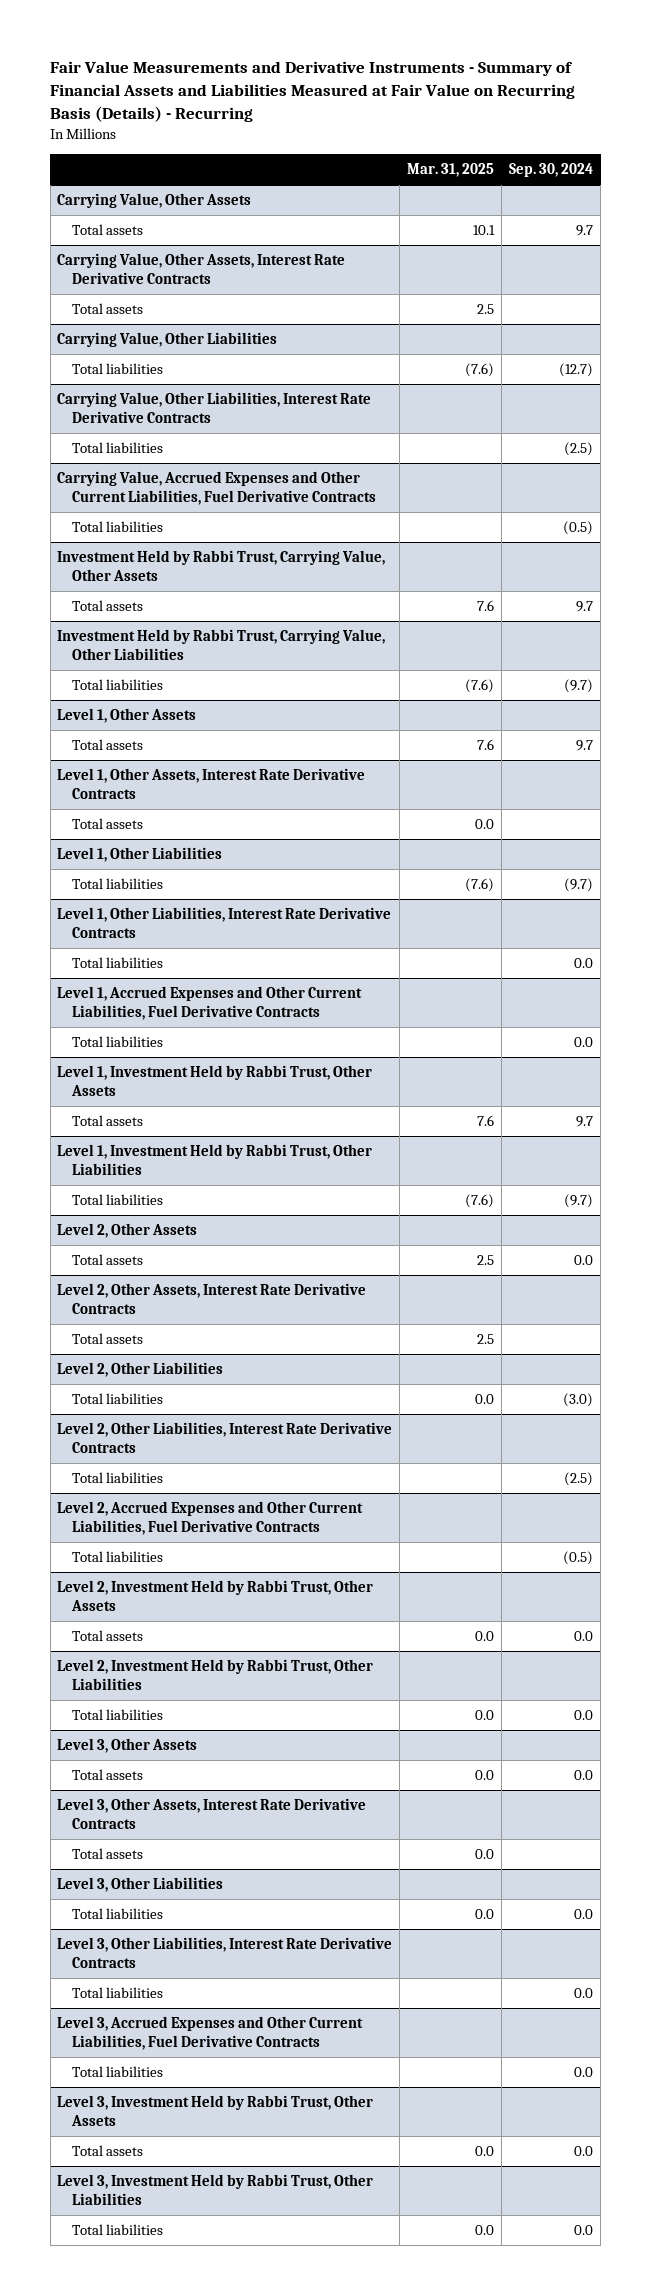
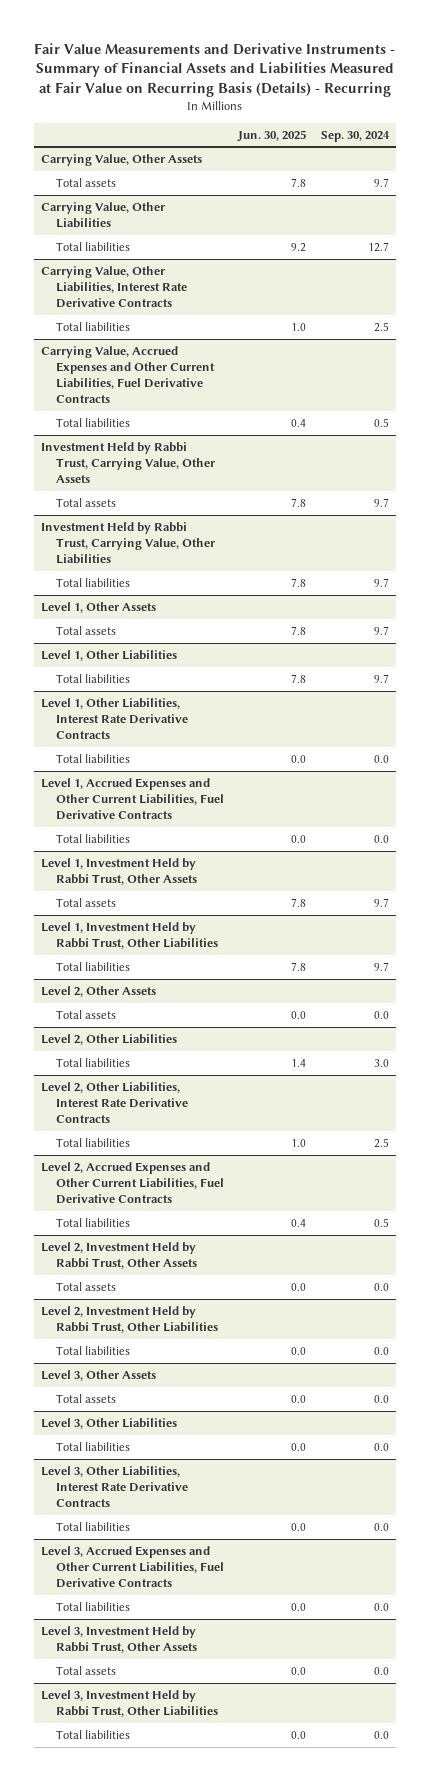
- | Mar. 31, 2025 | Sep. 30, 2024
+ | Jun. 30, 2025 | Sep. 30, 2024
- Carrying Value, Other Assets, Interest Rate Derivative Contracts
- Total assets | 2.5 |
@ Carrying Value, Other Liabilities
- Total liabilities | (7.6) | (12.7)
+ Total liabilities | 9.2 | 12.7
@ Carrying Value, Other Liabilities, Interest Rate Derivative Contracts
- Total liabilities | | (2.5)
+ Total liabilities | 1.0 | 2.5
@ Carrying Value, Accrued Expenses and Other Current Liabilities, Fuel Derivative Contracts
- Total liabilities | | (0.5)
+ Total liabilities | 0.4 | 0.5
@ Investment Held by Rabbi Trust, Carrying Value, Other Liabilities
- Total liabilities | (7.6) | (9.7)
+ Total liabilities | 7.8 | 9.7
- Level 1, Other Assets, Interest Rate Derivative Contracts
- Total assets | 0.0 |
@ Level 1, Other Liabilities
- Total liabilities | (7.6) | (9.7)
+ Total liabilities | 7.8 | 9.7
@ Level 1, Investment Held by Rabbi Trust, Other Liabilities
- Total liabilities | (7.6) | (9.7)
+ Total liabilities | 7.8 | 9.7
- Level 2, Other Assets, Interest Rate Derivative Contracts
- Total assets | 2.5 |
@ Level 2, Other Liabilities
- Total liabilities | 0.0 | (3.0)
+ Total liabilities | 1.4 | 3.0
@ Level 2, Other Liabilities, Interest Rate Derivative Contracts
- Total liabilities | | (2.5)
+ Total liabilities | 1.0 | 2.5
@ Level 2, Accrued Expenses and Other Current Liabilities, Fuel Derivative Contracts
- Total liabilities | | (0.5)
+ Total liabilities | 0.4 | 0.5
- Level 3, Other Assets, Interest Rate Derivative Contracts
- Total assets | 0.0 |

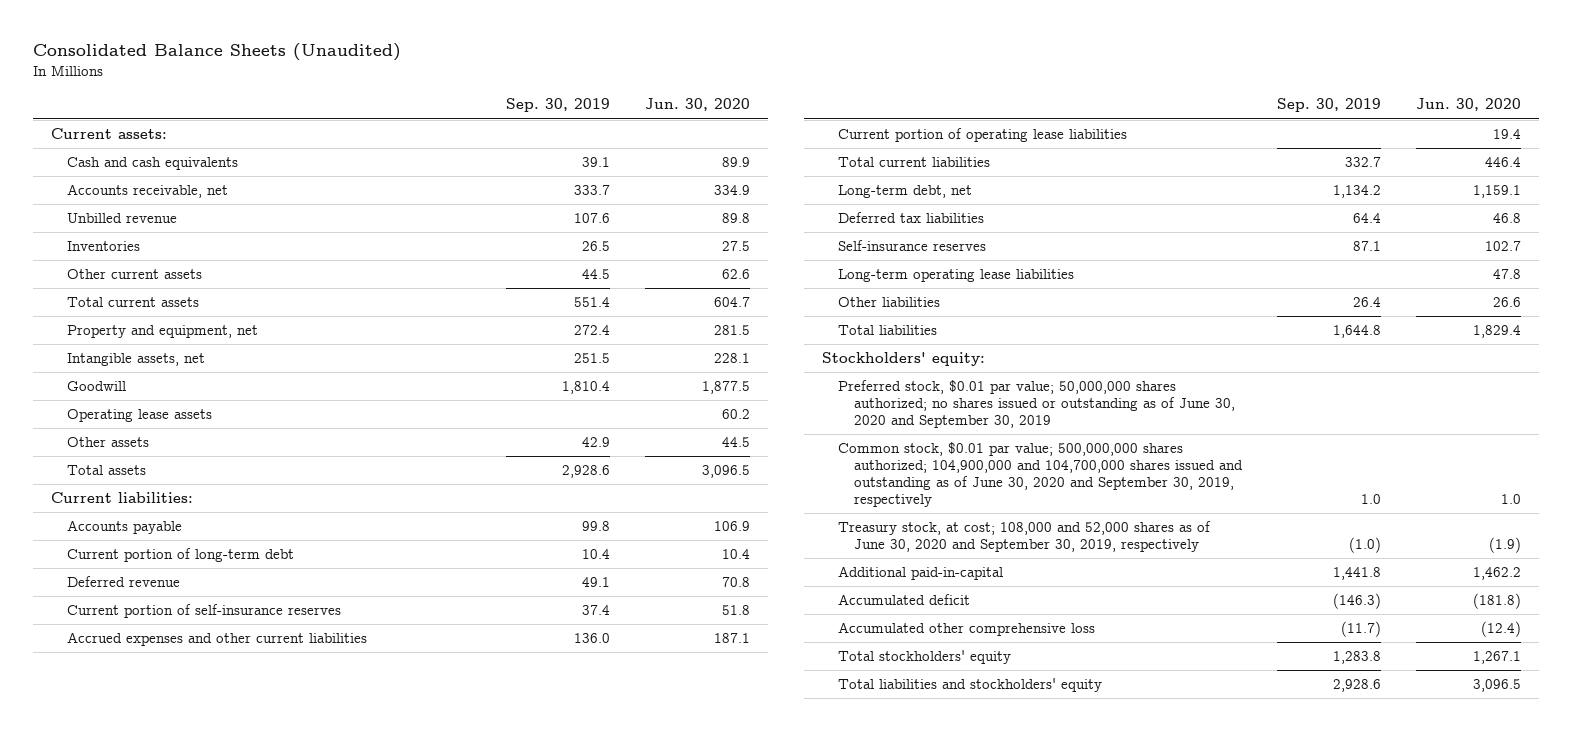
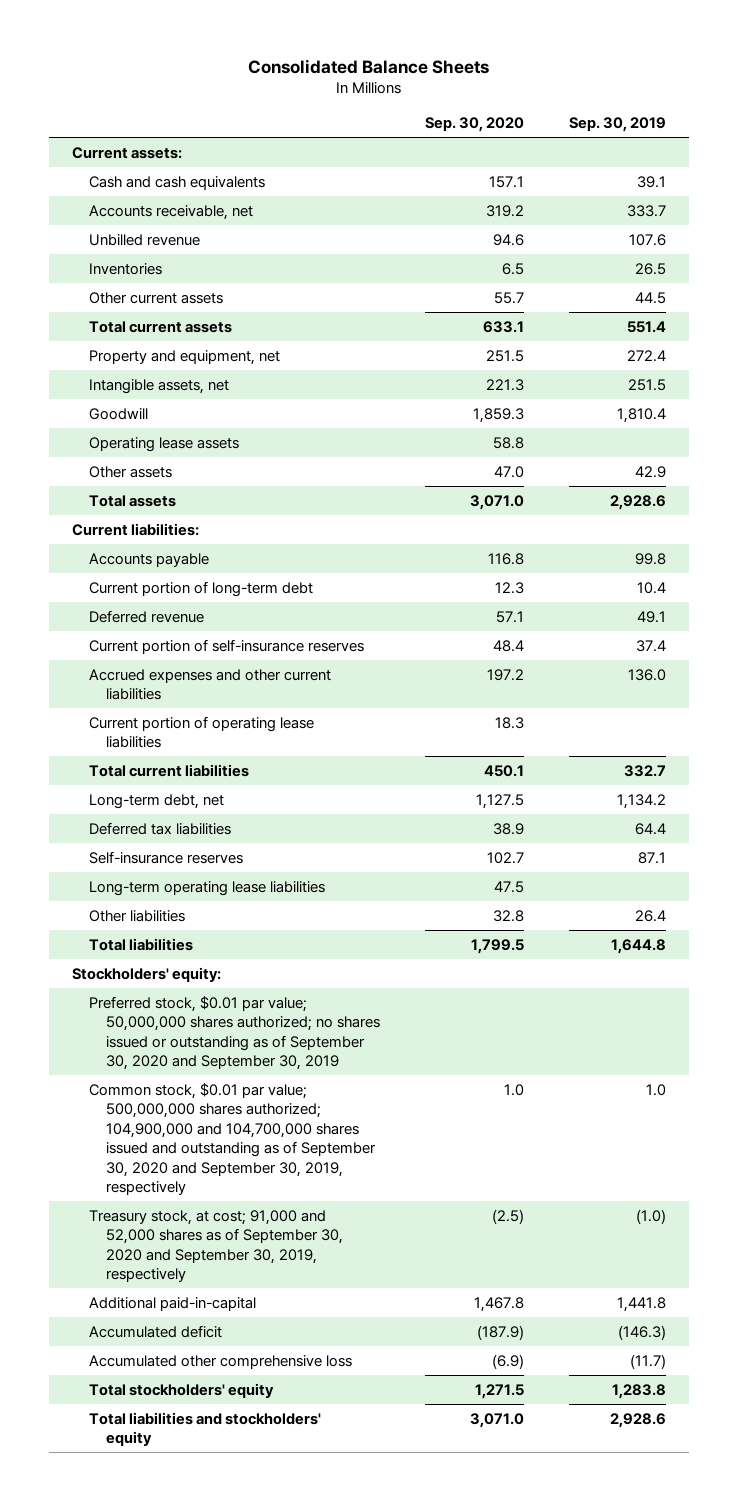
- Consolidated Balance Sheets (Unaudited)
+ Consolidated Balance Sheets
- | Sep. 30, 2019 | Jun. 30, 2020
+ | Sep. 30, 2020 | Sep. 30, 2019
- Preferred stock, $0.01 par value; 50,000,000 shares authorized; no shares issued or outstanding as of June 30, 2020 and September 30, 2019
- Common stock, $0.01 par value; 500,000,000 shares authorized; 104,900,000 and 104,700,000 shares issued and outstanding as of June 30, 2020 and September 30, 2019, respectively | 1.0 | 1.0
- Treasury stock, at cost; 108,000 and 52,000 shares as of June 30, 2020 and September 30, 2019, respectively | (1.0) | (1.9)
+ Preferred stock, $0.01 par value; 50,000,000 shares authorized; no shares issued or outstanding as of September 30, 2020 and September 30, 2019
+ Common stock, $0.01 par value; 500,000,000 shares authorized; 104,900,000 and 104,700,000 shares issued and outstanding as of September 30, 2020 and September 30, 2019, respectively | 1.0 | 1.0
+ Treasury stock, at cost; 91,000 and 52,000 shares as of September 30, 2020 and September 30, 2019, respectively | (2.5) | (1.0)

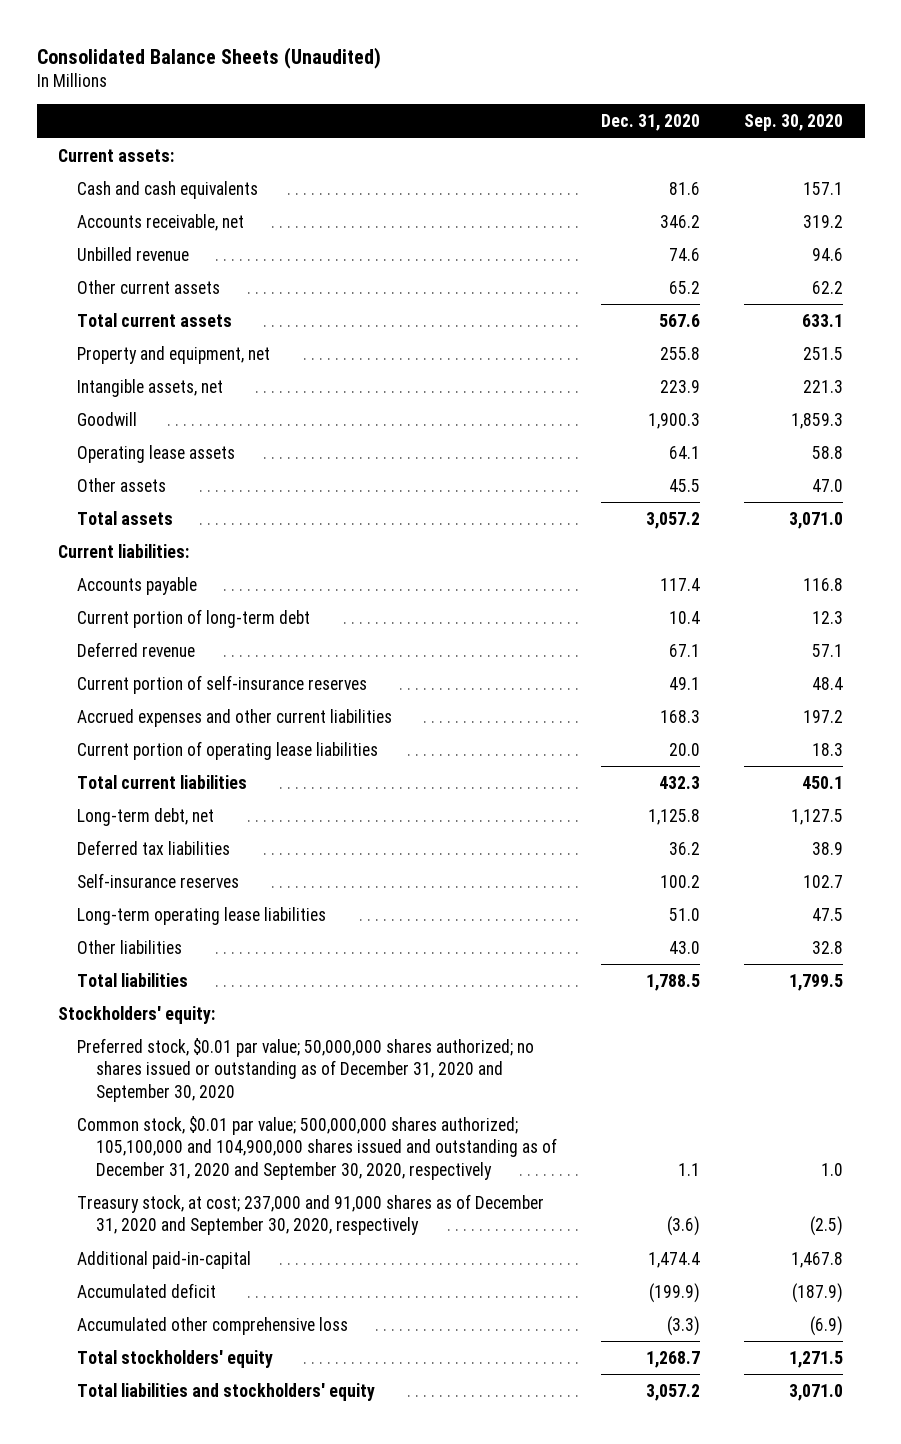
- Consolidated Balance Sheets
+ Consolidated Balance Sheets (Unaudited)
- | Sep. 30, 2020 | Sep. 30, 2019
+ | Dec. 31, 2020 | Sep. 30, 2020
- Inventories | 6.5 | 26.5
- Other current assets | 55.7 | 44.5
+ Other current assets | 65.2 | 62.2
- Preferred stock, $0.01 par value; 50,000,000 shares authorized; no shares issued or outstanding as of September 30, 2020 and September 30, 2019
- Common stock, $0.01 par value; 500,000,000 shares authorized; 104,900,000 and 104,700,000 shares issued and outstanding as of September 30, 2020 and September 30, 2019, respectively | 1.0 | 1.0
- Treasury stock, at cost; 91,000 and 52,000 shares as of September 30, 2020 and September 30, 2019, respectively | (2.5) | (1.0)
+ Preferred stock, $0.01 par value; 50,000,000 shares authorized; no shares issued or outstanding as of December 31, 2020 and September 30, 2020
+ Common stock, $0.01 par value; 500,000,000 shares authorized; 105,100,000 and 104,900,000 shares issued and outstanding as of December 31, 2020 and September 30, 2020, respectively | 1.1 | 1.0
+ Treasury stock, at cost; 237,000 and 91,000 shares as of December 31, 2020 and September 30, 2020, respectively | (3.6) | (2.5)

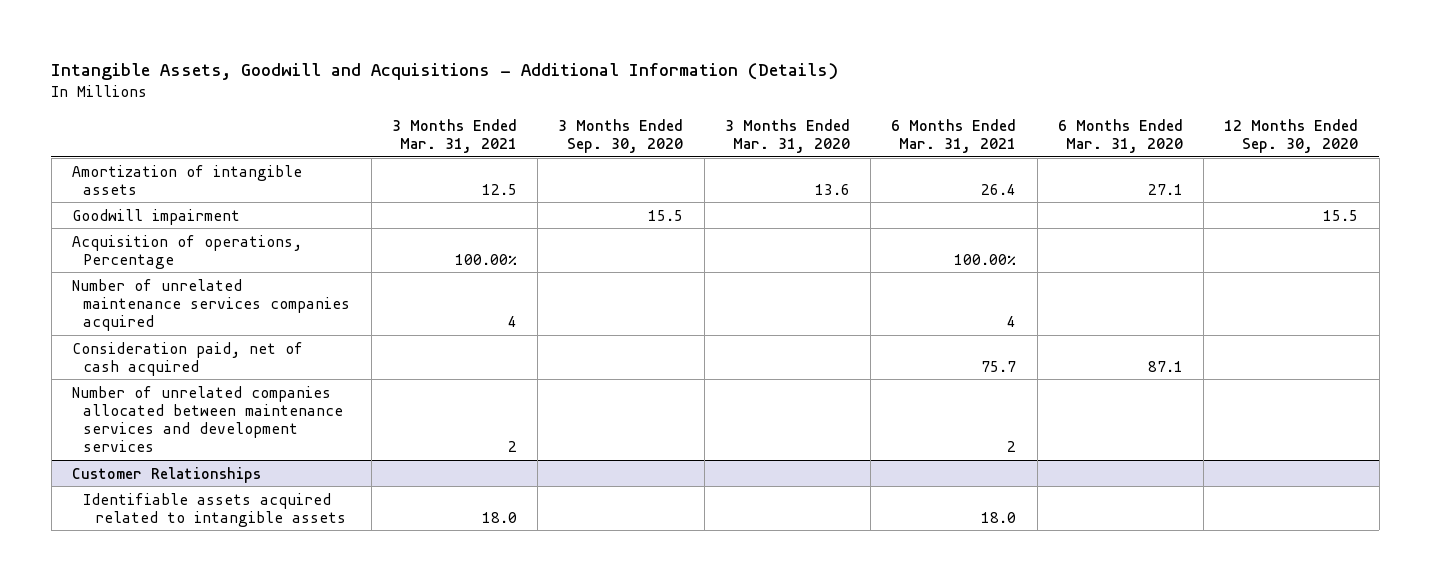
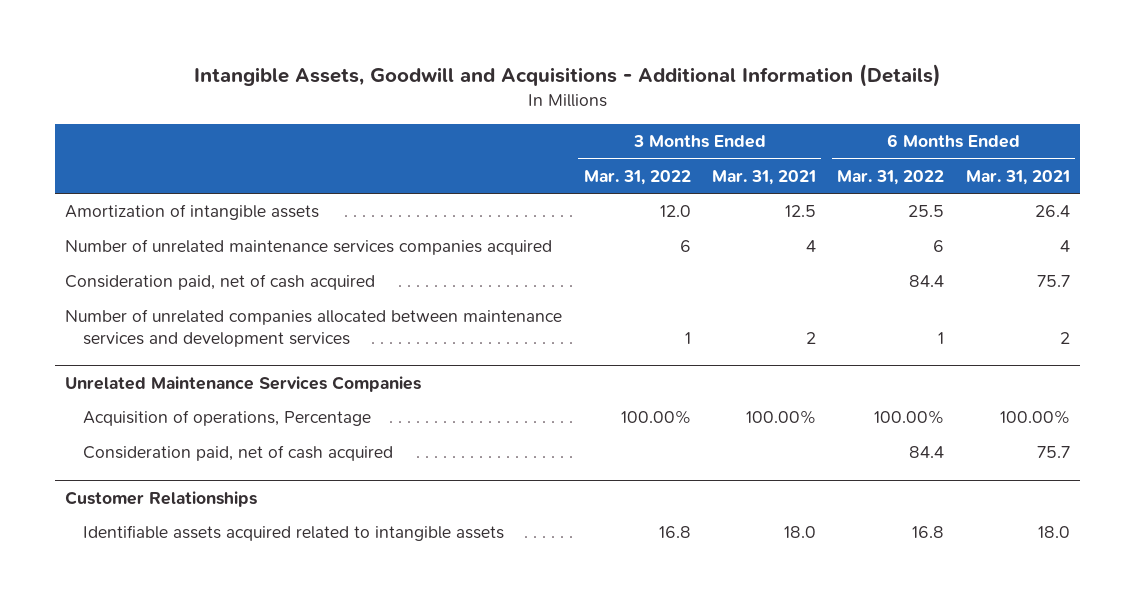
- | 3 Months Ended Mar. 31, 2021 | 3 Months Ended Sep. 30, 2020 | 3 Months Ended Mar. 31, 2020 | 6 Months Ended Mar. 31, 2021 | 6 Months Ended Mar. 31, 2020 | 12 Months Ended Sep. 30, 2020
+ | 3 Months Ended Mar. 31, 2022 | 3 Months Ended Mar. 31, 2021 | 6 Months Ended Mar. 31, 2022 | 6 Months Ended Mar. 31, 2021
- Goodwill impairment | | 15.5 | | | | 15.5
- Acquisition of operations, Percentage | 100.00% | | | 100.00% | |
+ Unrelated Maintenance Services Companies
+ Acquisition of operations, Percentage | 100.00% | 100.00% | 100.00% | 100.00%
+ Consideration paid, net of cash acquired | | | 84.4 | 75.7

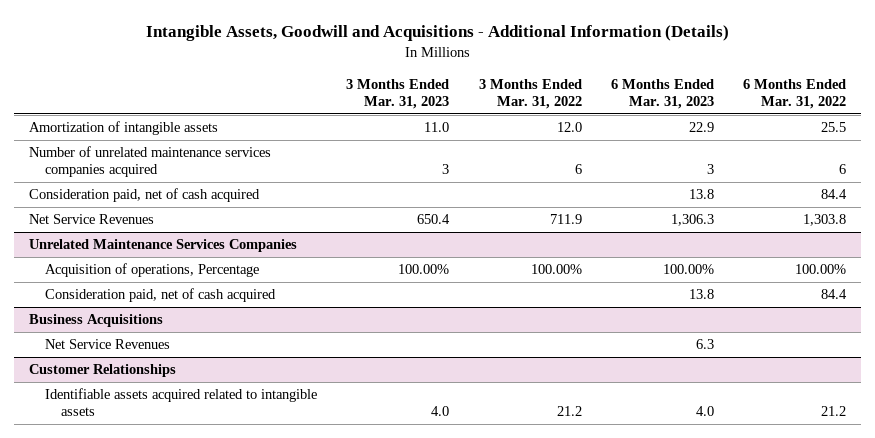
- | 3 Months Ended Mar. 31, 2022 | 3 Months Ended Mar. 31, 2021 | 6 Months Ended Mar. 31, 2022 | 6 Months Ended Mar. 31, 2021
+ | 3 Months Ended Mar. 31, 2023 | 3 Months Ended Mar. 31, 2022 | 6 Months Ended Mar. 31, 2023 | 6 Months Ended Mar. 31, 2022
- Number of unrelated companies allocated between maintenance services and development services | 1 | 2 | 1 | 2
+ Net Service Revenues | 650.4 | 711.9 | 1,306.3 | 1,303.8
+ Business Acquisitions
+ Net Service Revenues | | | 6.3 |
@ Customer Relationships
- Identifiable assets acquired related to intangible assets | 16.8 | 18.0 | 16.8 | 18.0
+ Identifiable assets acquired related to intangible assets | 4.0 | 21.2 | 4.0 | 21.2

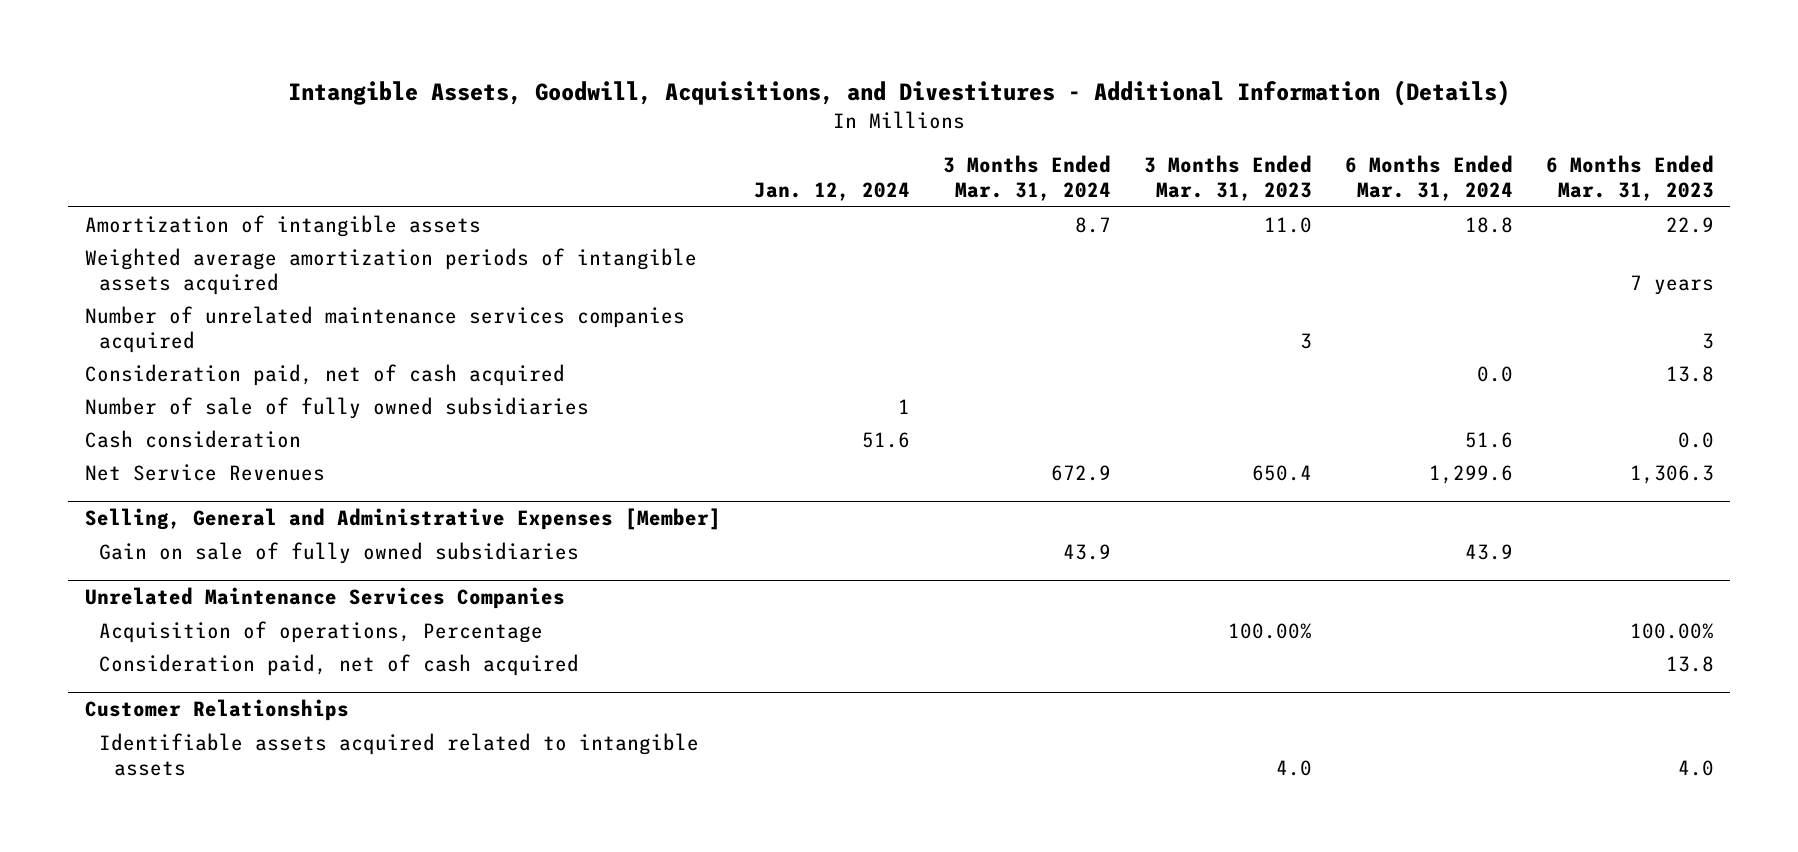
- Intangible Assets, Goodwill and Acquisitions - Additional Information (Details)
+ Intangible Assets, Goodwill, Acquisitions, and Divestitures - Additional Information (Details)
- | 3 Months Ended Mar. 31, 2023 | 3 Months Ended Mar. 31, 2022 | 6 Months Ended Mar. 31, 2023 | 6 Months Ended Mar. 31, 2022
+ | Jan. 12, 2024 | 3 Months Ended Mar. 31, 2024 | 3 Months Ended Mar. 31, 2023 | 6 Months Ended Mar. 31, 2024 | 6 Months Ended Mar. 31, 2023
+ Weighted average amortization periods of intangible assets acquired | | | | | 7 years
+ Number of sale of fully owned subsidiaries | 1 | | | |
+ Cash consideration | 51.6 | | | 51.6 | 0.0
+ Selling, General and Administrative Expenses [Member]
+ Gain on sale of fully owned subsidiaries | | 43.9 | | 43.9 |
- Business Acquisitions
- Net Service Revenues | | | 6.3 |

